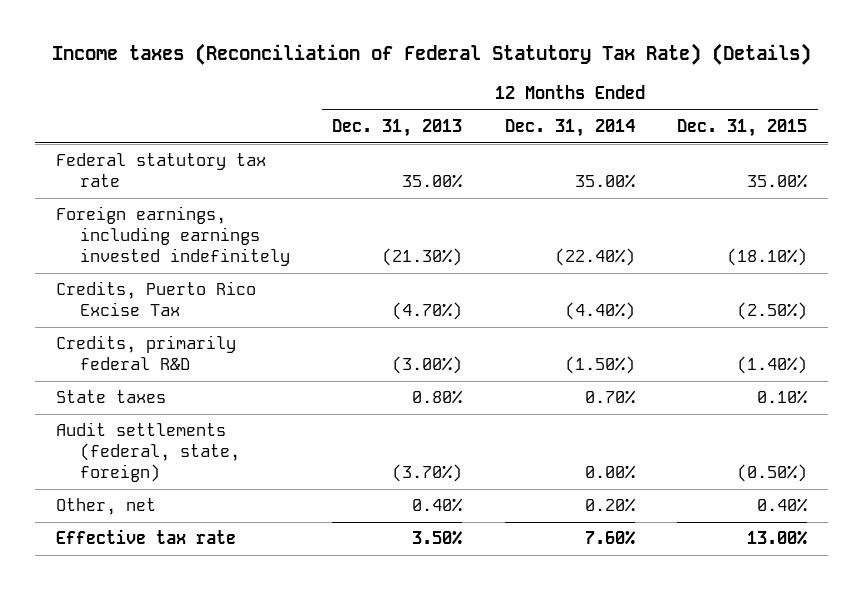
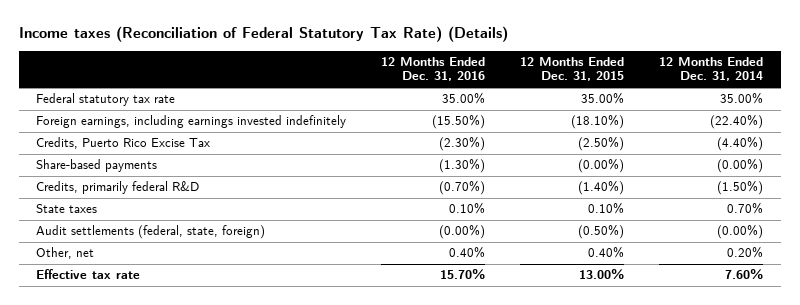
- | 12 Months Ended Dec. 31, 2013 | 12 Months Ended Dec. 31, 2014 | 12 Months Ended Dec. 31, 2015
+ | 12 Months Ended Dec. 31, 2016 | 12 Months Ended Dec. 31, 2015 | 12 Months Ended Dec. 31, 2014
+ Share-based payments | (1.30%) | (0.00%) | (0.00%)
- Audit settlements (federal, state, foreign) | (3.70%) | 0.00% | (0.50%)
+ Audit settlements (federal, state, foreign) | (0.00%) | (0.50%) | (0.00%)

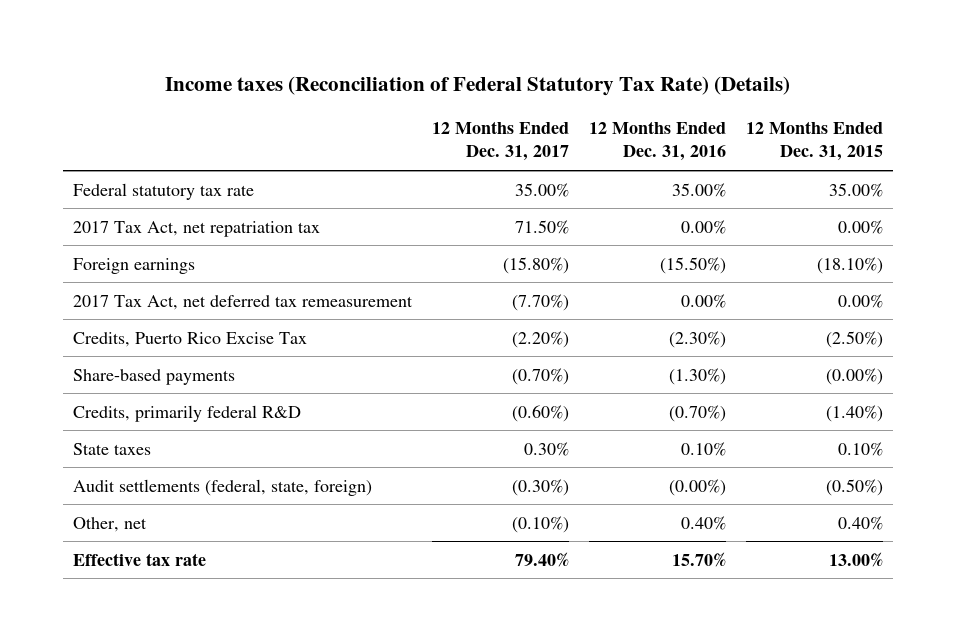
- | 12 Months Ended Dec. 31, 2016 | 12 Months Ended Dec. 31, 2015 | 12 Months Ended Dec. 31, 2014
+ | 12 Months Ended Dec. 31, 2017 | 12 Months Ended Dec. 31, 2016 | 12 Months Ended Dec. 31, 2015
- Foreign earnings, including earnings invested indefinitely | (15.50%) | (18.10%) | (22.40%)
+ 2017 Tax Act, net repatriation tax | 71.50% | 0.00% | 0.00%
+ Foreign earnings | (15.80%) | (15.50%) | (18.10%)
+ 2017 Tax Act, net deferred tax remeasurement | (7.70%) | 0.00% | 0.00%

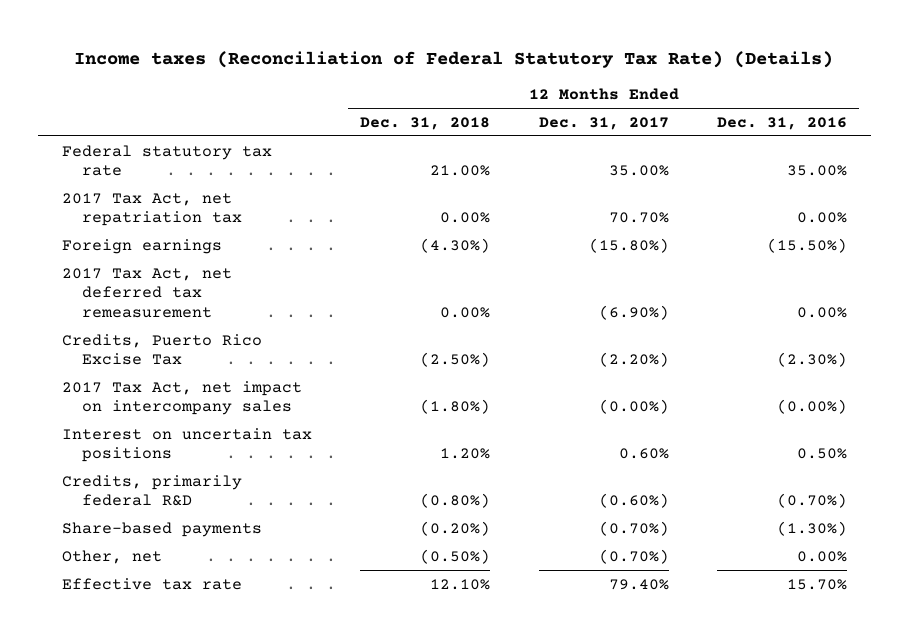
- | 12 Months Ended Dec. 31, 2017 | 12 Months Ended Dec. 31, 2016 | 12 Months Ended Dec. 31, 2015
+ | 12 Months Ended Dec. 31, 2018 | 12 Months Ended Dec. 31, 2017 | 12 Months Ended Dec. 31, 2016
- 2017 Tax Act, net repatriation tax | 71.50% | 0.00% | 0.00%
+ 2017 Tax Act, net repatriation tax | 0.00% | 70.70% | 0.00%
- 2017 Tax Act, net deferred tax remeasurement | (7.70%) | 0.00% | 0.00%
+ 2017 Tax Act, net deferred tax remeasurement | 0.00% | (6.90%) | 0.00%
+ 2017 Tax Act, net impact on intercompany sales | (1.80%) | (0.00%) | (0.00%)
+ Interest on uncertain tax positions | 1.20% | 0.60% | 0.50%
- State taxes | 0.30% | 0.10% | 0.10%
- Audit settlements (federal, state, foreign) | (0.30%) | (0.00%) | (0.50%)
- Other, net | (0.10%) | 0.40% | 0.40%
moved down: Share-based payments | (0.20%) | (0.70%) | (1.30%)
+ Other, net | (0.50%) | (0.70%) | 0.00%

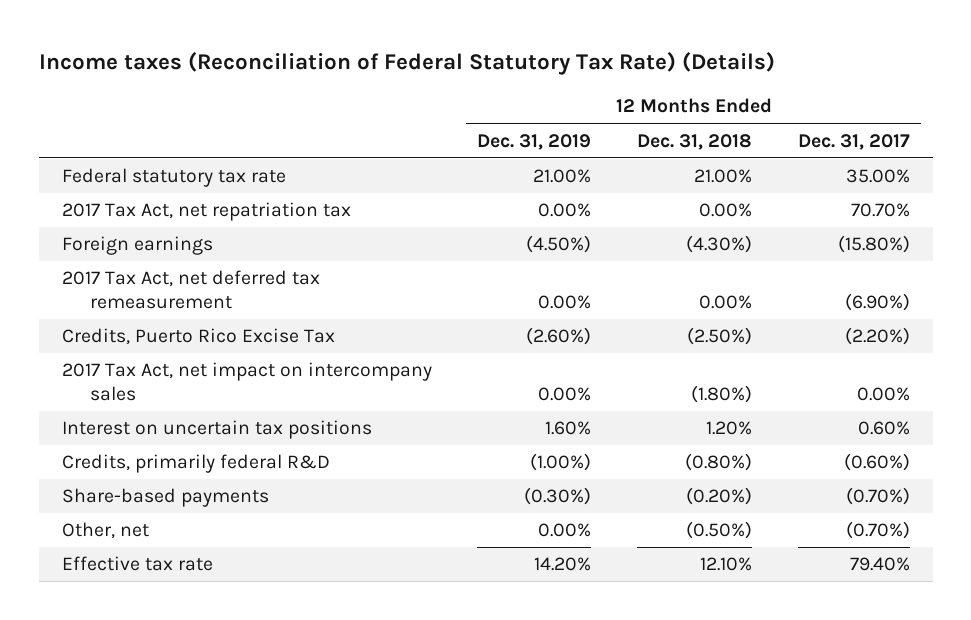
- | 12 Months Ended Dec. 31, 2018 | 12 Months Ended Dec. 31, 2017 | 12 Months Ended Dec. 31, 2016
+ | 12 Months Ended Dec. 31, 2019 | 12 Months Ended Dec. 31, 2018 | 12 Months Ended Dec. 31, 2017
- 2017 Tax Act, net impact on intercompany sales | (1.80%) | (0.00%) | (0.00%)
+ 2017 Tax Act, net impact on intercompany sales | 0.00% | (1.80%) | 0.00%

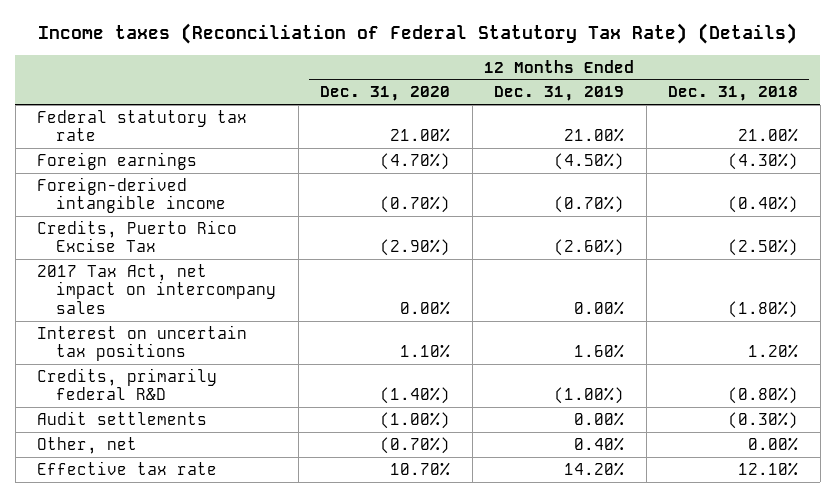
- | 12 Months Ended Dec. 31, 2019 | 12 Months Ended Dec. 31, 2018 | 12 Months Ended Dec. 31, 2017
+ | 12 Months Ended Dec. 31, 2020 | 12 Months Ended Dec. 31, 2019 | 12 Months Ended Dec. 31, 2018
- 2017 Tax Act, net repatriation tax | 0.00% | 0.00% | 70.70%
- 2017 Tax Act, net deferred tax remeasurement | 0.00% | 0.00% | (6.90%)
+ Foreign-derived intangible income | (0.70%) | (0.70%) | (0.40%)
- Share-based payments | (0.30%) | (0.20%) | (0.70%)
- Other, net | 0.00% | (0.50%) | (0.70%)
+ Audit settlements | (1.00%) | 0.00% | (0.30%)
+ Other, net | (0.70%) | 0.40% | 0.00%

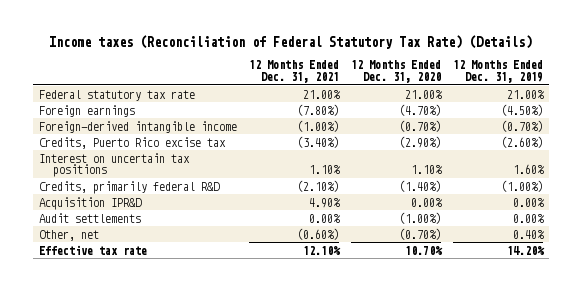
- | 12 Months Ended Dec. 31, 2020 | 12 Months Ended Dec. 31, 2019 | 12 Months Ended Dec. 31, 2018
+ | 12 Months Ended Dec. 31, 2021 | 12 Months Ended Dec. 31, 2020 | 12 Months Ended Dec. 31, 2019
- Credits, Puerto Rico Excise Tax | (2.90%) | (2.60%) | (2.50%)
- 2017 Tax Act, net impact on intercompany sales | 0.00% | 0.00% | (1.80%)
+ Credits, Puerto Rico excise tax | (3.40%) | (2.90%) | (2.60%)
+ Acquisition IPR&D | 4.90% | 0.00% | 0.00%

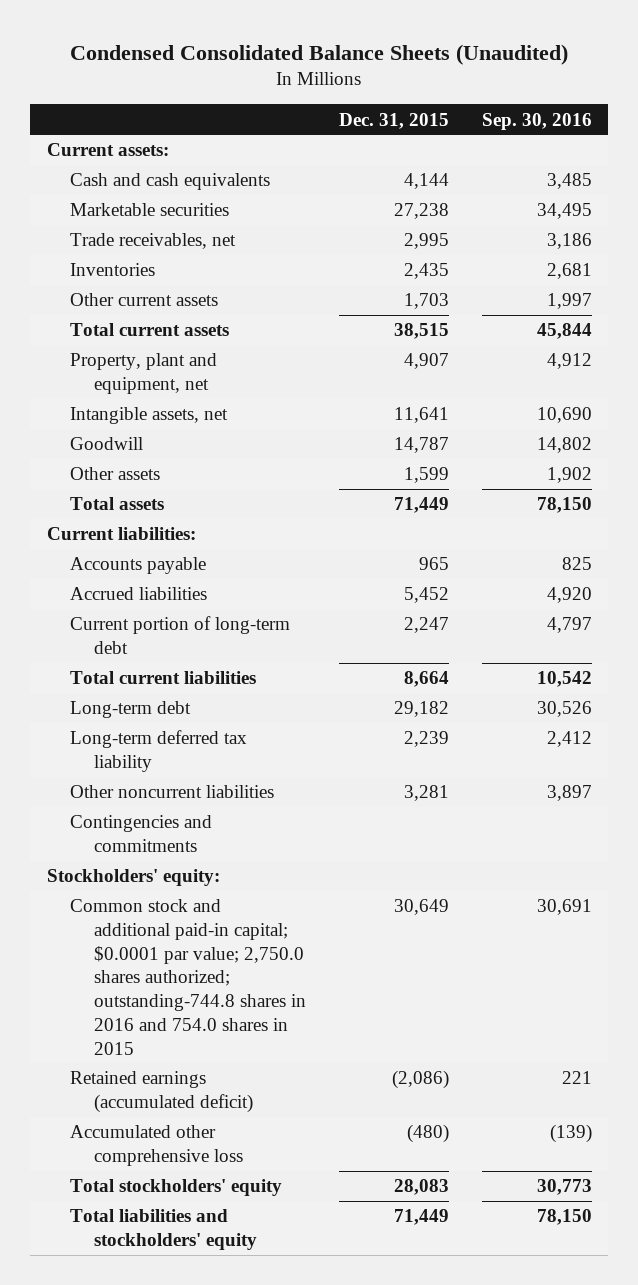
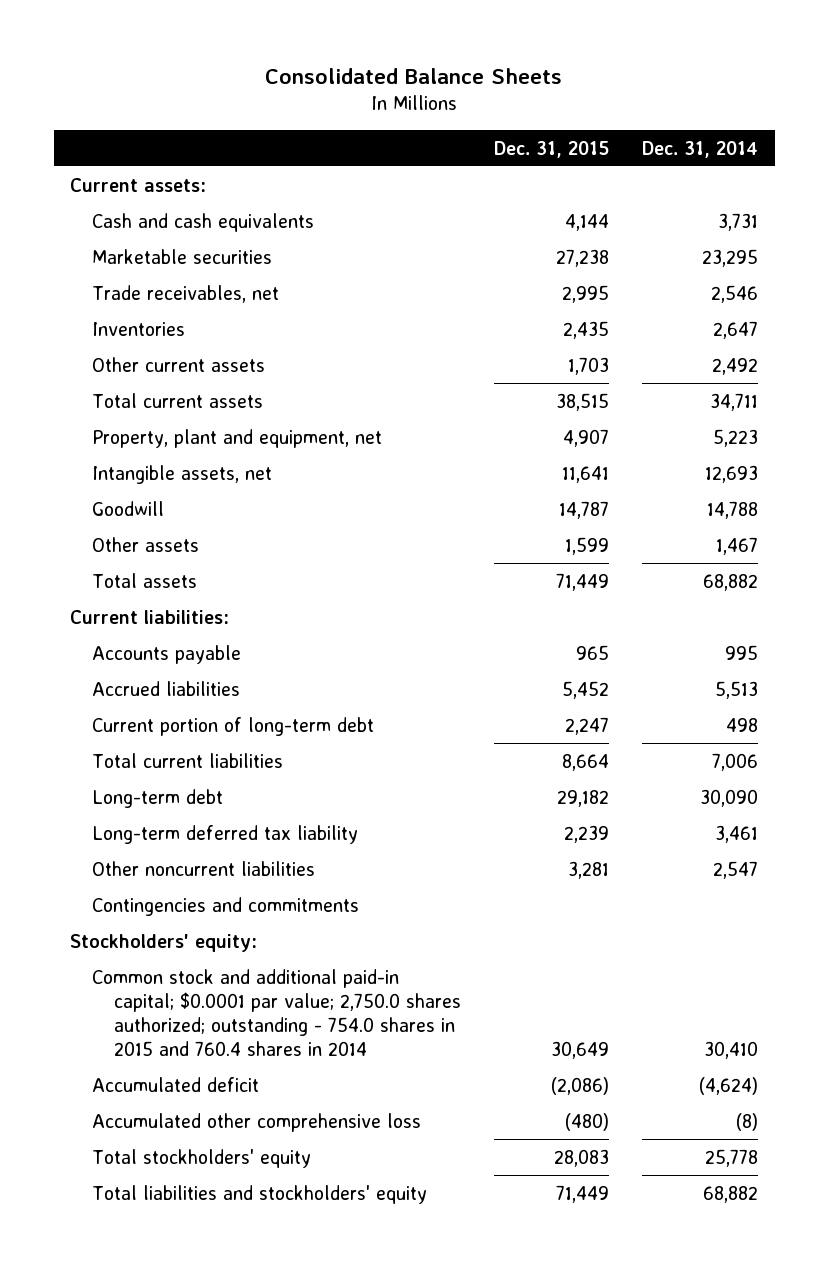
- Condensed Consolidated Balance Sheets (Unaudited)
+ Consolidated Balance Sheets
- | Dec. 31, 2015 | Sep. 30, 2016
+ | Dec. 31, 2015 | Dec. 31, 2014
- Common stock and additional paid-in capital; $0.0001 par value; 2,750.0 shares authorized; outstanding-744.8 shares in 2016 and 754.0 shares in 2015 | 30,649 | 30,691
- Retained earnings (accumulated deficit) | (2,086) | 221
+ Common stock and additional paid-in capital; $0.0001 par value; 2,750.0 shares authorized; outstanding - 754.0 shares in 2015 and 760.4 shares in 2014 | 30,649 | 30,410
+ Accumulated deficit | (2,086) | (4,624)

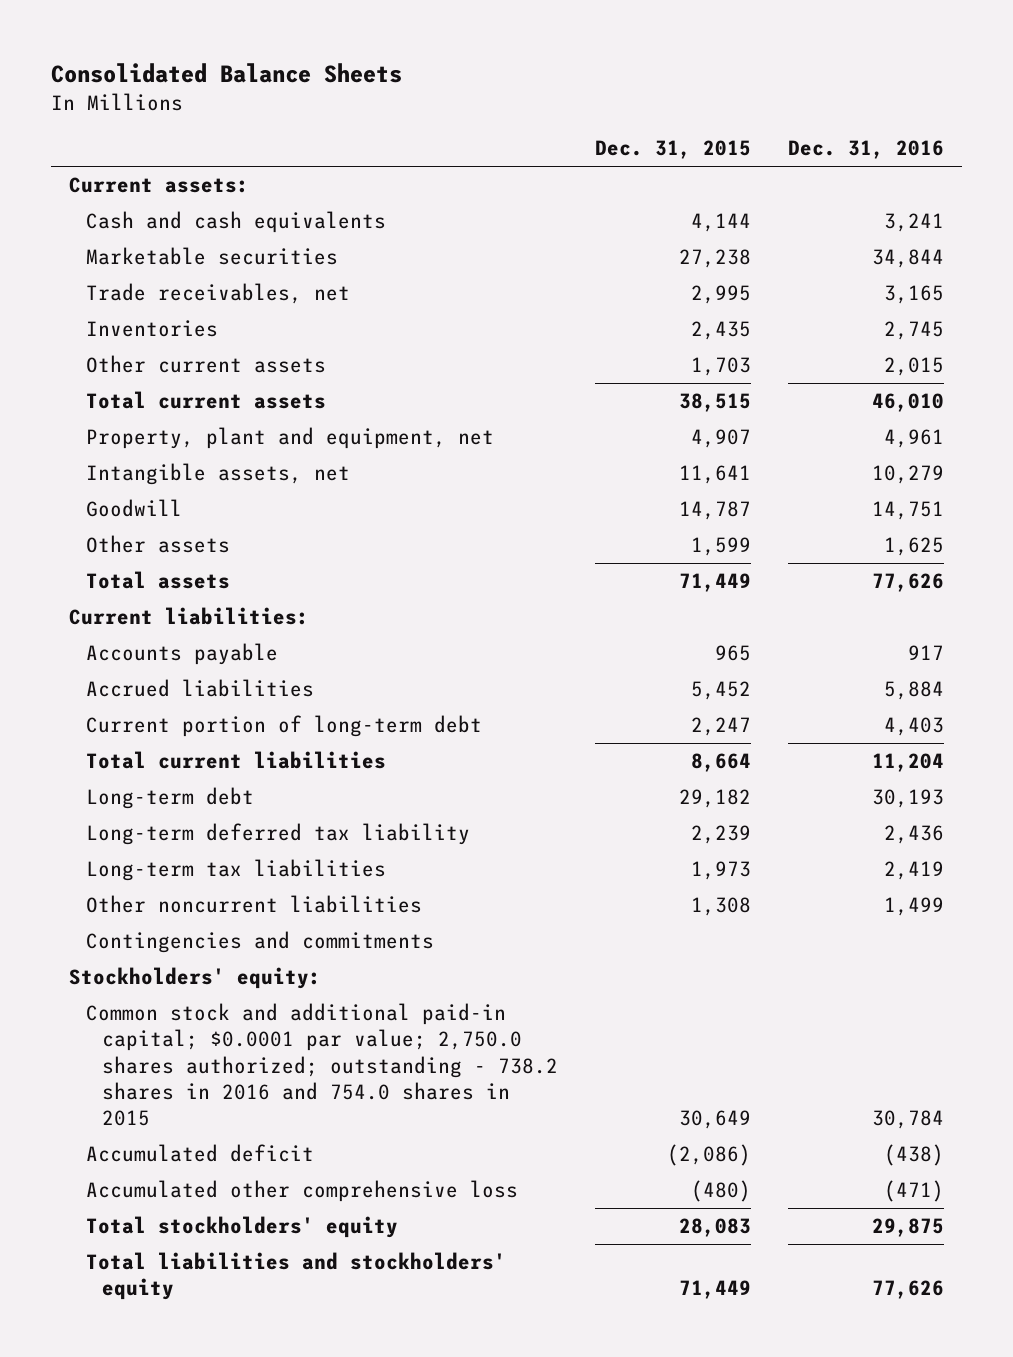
- | Dec. 31, 2015 | Dec. 31, 2014
+ | Dec. 31, 2015 | Dec. 31, 2016
- Other noncurrent liabilities | 3,281 | 2,547
+ Long-term tax liabilities | 1,973 | 2,419
+ Other noncurrent liabilities | 1,308 | 1,499
- Common stock and additional paid-in capital; $0.0001 par value; 2,750.0 shares authorized; outstanding - 754.0 shares in 2015 and 760.4 shares in 2014 | 30,649 | 30,410
+ Common stock and additional paid-in capital; $0.0001 par value; 2,750.0 shares authorized; outstanding - 738.2 shares in 2016 and 754.0 shares in 2015 | 30,649 | 30,784

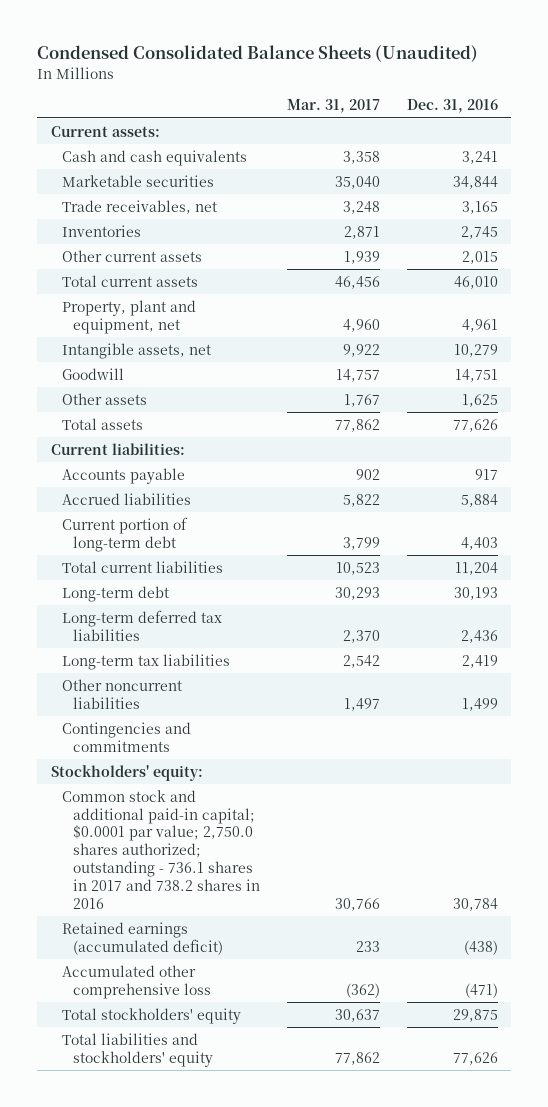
- Consolidated Balance Sheets
+ Condensed Consolidated Balance Sheets (Unaudited)
- | Dec. 31, 2015 | Dec. 31, 2016
+ | Mar. 31, 2017 | Dec. 31, 2016
- Long-term deferred tax liability | 2,239 | 2,436
+ Long-term deferred tax liabilities | 2,370 | 2,436
- Common stock and additional paid-in capital; $0.0001 par value; 2,750.0 shares authorized; outstanding - 738.2 shares in 2016 and 754.0 shares in 2015 | 30,649 | 30,784
- Accumulated deficit | (2,086) | (438)
+ Common stock and additional paid-in capital; $0.0001 par value; 2,750.0 shares authorized; outstanding - 736.1 shares in 2017 and 738.2 shares in 2016 | 30,766 | 30,784
+ Retained earnings (accumulated deficit) | 233 | (438)

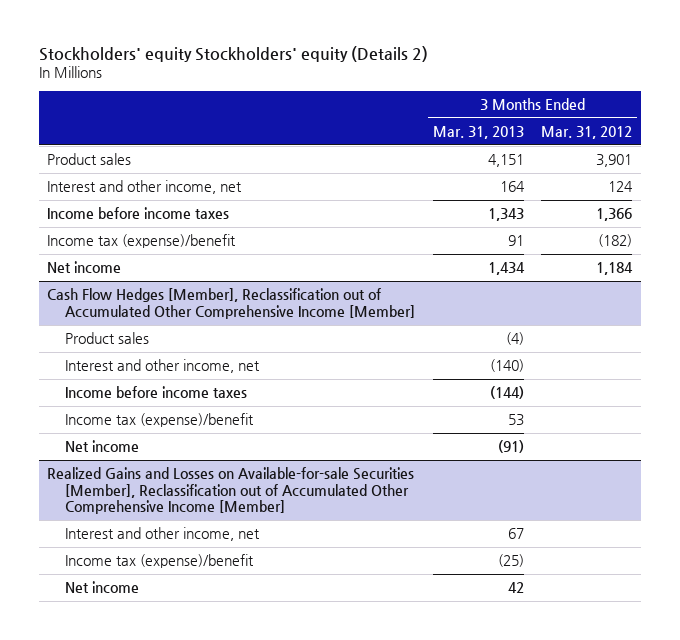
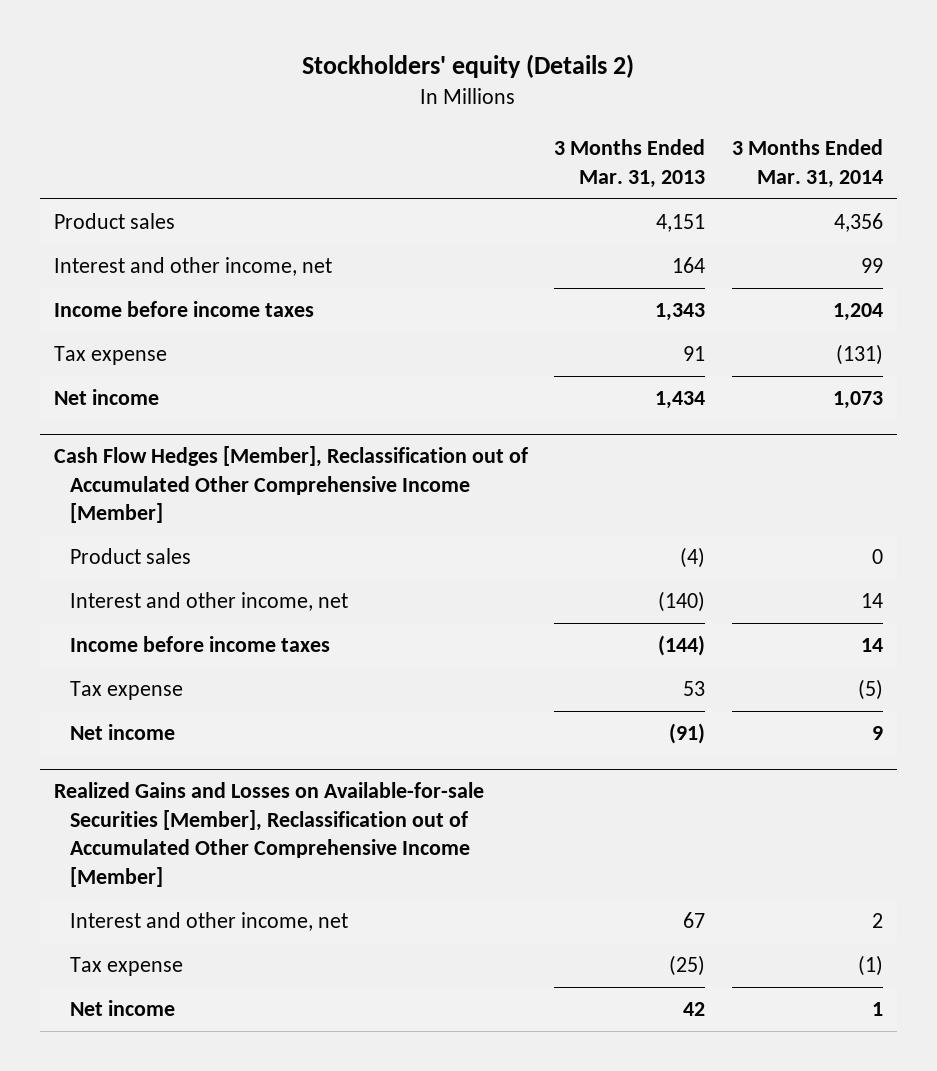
- Stockholders' equity Stockholders' equity (Details 2)
+ Stockholders' equity (Details 2)
- | 3 Months Ended Mar. 31, 2013 | 3 Months Ended Mar. 31, 2012
+ | 3 Months Ended Mar. 31, 2013 | 3 Months Ended Mar. 31, 2014
- Income tax (expense)/benefit | 91 | (182)
+ Tax expense | 91 | (131)
@ Cash Flow Hedges [Member], Reclassification out of Accumulated Other Comprehensive Income [Member]
- Income tax (expense)/benefit | 53 |
+ Tax expense | 53 | (5)
@ Realized Gains and Losses on Available-for-sale Securities [Member], Reclassification out of Accumulated Other Comprehensive Income [Member]
- Income tax (expense)/benefit | (25) |
+ Tax expense | (25) | (1)

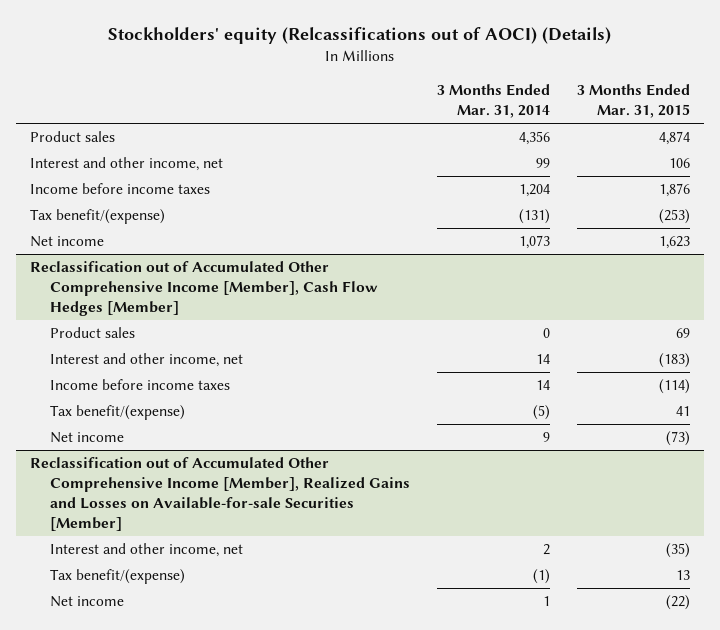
- Stockholders' equity (Details 2)
+ Stockholders' equity (Relcassifications out of AOCI) (Details)
- | 3 Months Ended Mar. 31, 2013 | 3 Months Ended Mar. 31, 2014
+ | 3 Months Ended Mar. 31, 2014 | 3 Months Ended Mar. 31, 2015
- Tax expense | 91 | (131)
+ Tax benefit/(expense) | (131) | (253)
- Cash Flow Hedges [Member], Reclassification out of Accumulated Other Comprehensive Income [Member]
+ Reclassification out of Accumulated Other Comprehensive Income [Member], Cash Flow Hedges [Member]
- Tax expense | 53 | (5)
+ Tax benefit/(expense) | (5) | 41
- Realized Gains and Losses on Available-for-sale Securities [Member], Reclassification out of Accumulated Other Comprehensive Income [Member]
+ Reclassification out of Accumulated Other Comprehensive Income [Member], Realized Gains and Losses on Available-for-sale Securities [Member]
- Tax expense | (25) | (1)
+ Tax benefit/(expense) | (1) | 13

